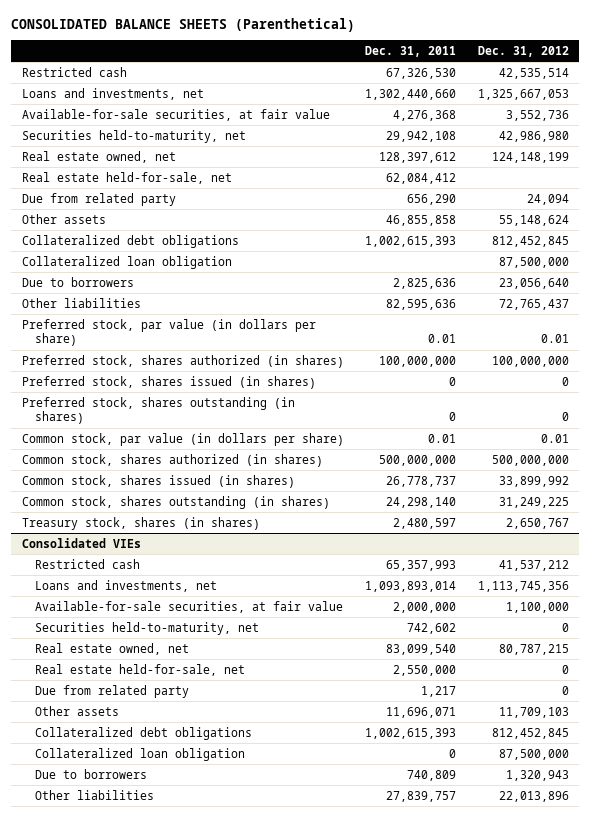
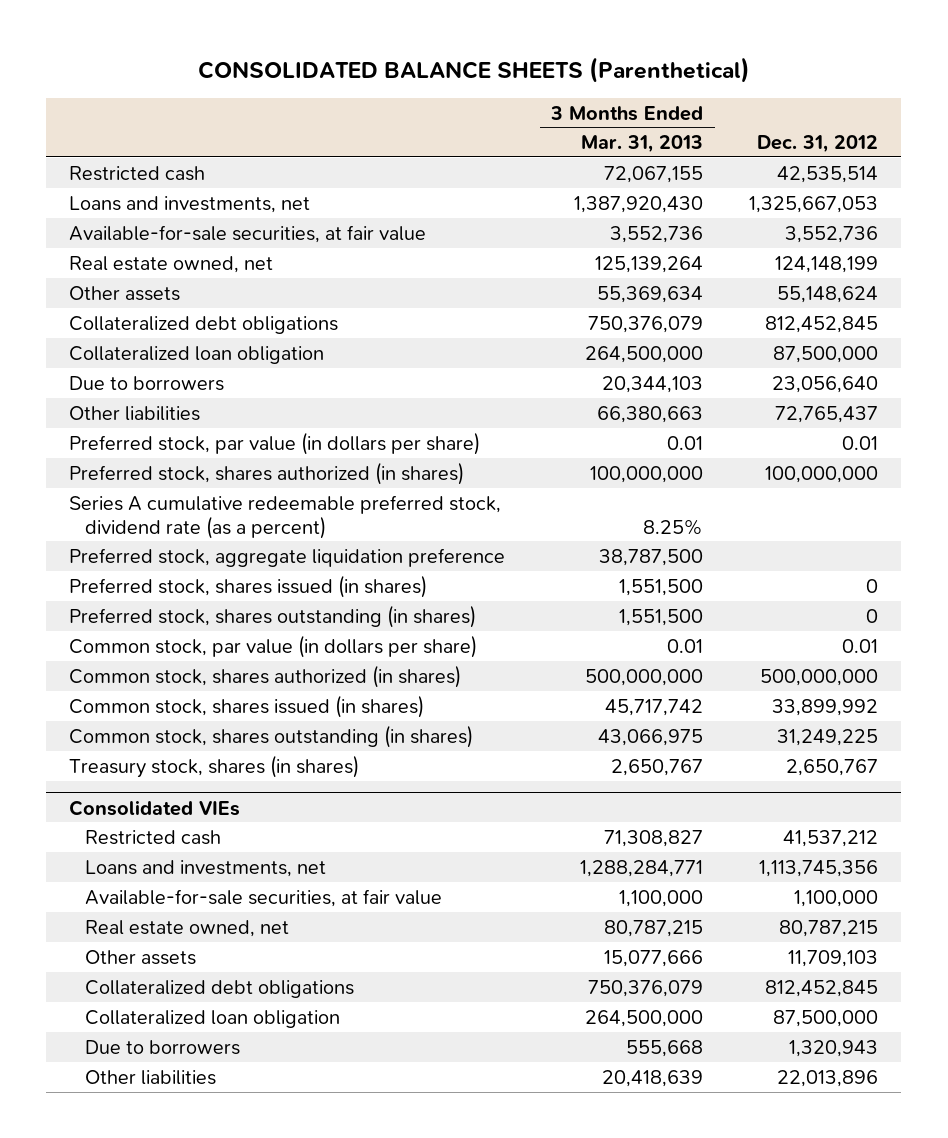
- | Dec. 31, 2011 | Dec. 31, 2012
+ | 3 Months Ended Mar. 31, 2013 | Dec. 31, 2012
- Securities held-to-maturity, net | 29,942,108 | 42,986,980
- Real estate held-for-sale, net | 62,084,412 |
- Due from related party | 656,290 | 24,094
+ Series A cumulative redeemable preferred stock, dividend rate (as a percent) | 8.25% |
+ Preferred stock, aggregate liquidation preference | 38,787,500 |
@ Consolidated VIEs
- Securities held-to-maturity, net | 742,602 | 0
- Real estate held-for-sale, net | 2,550,000 | 0
- Due from related party | 1,217 | 0

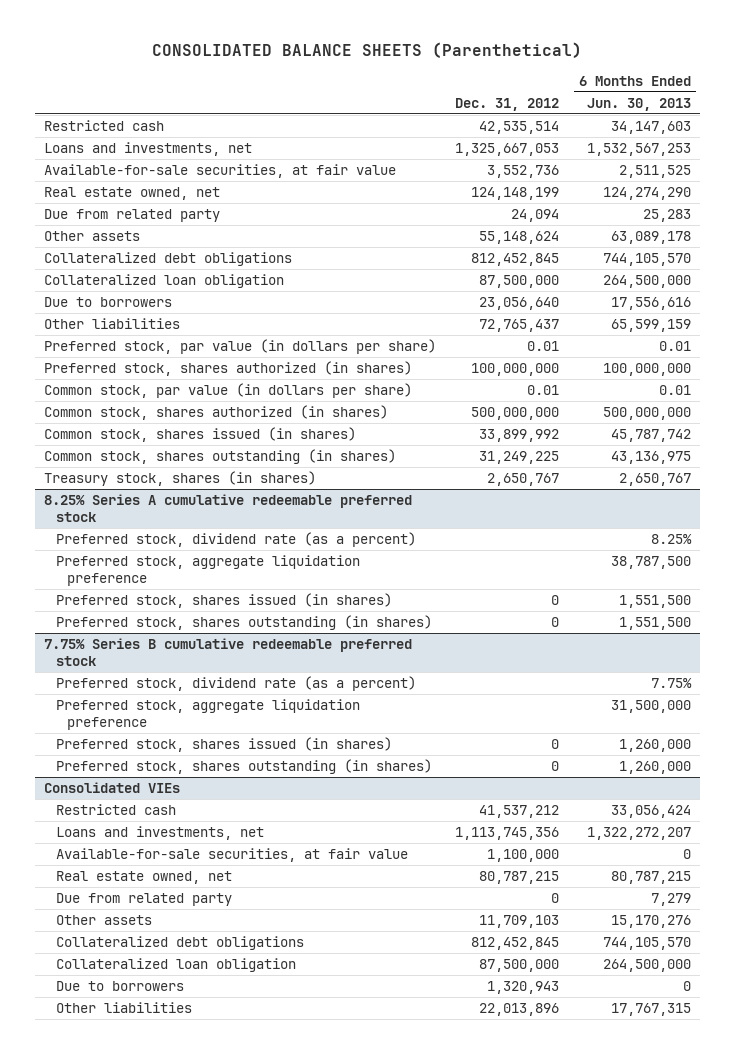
- | 3 Months Ended Mar. 31, 2013 | Dec. 31, 2012
+ | Dec. 31, 2012 | 6 Months Ended Jun. 30, 2013
+ Due from related party | 24,094 | 25,283
- Series A cumulative redeemable preferred stock, dividend rate (as a percent) | 8.25% |
- Preferred stock, aggregate liquidation preference | 38,787,500 |
- Preferred stock, shares issued (in shares) | 1,551,500 | 0
- Preferred stock, shares outstanding (in shares) | 1,551,500 | 0
+ 8.25% Series A cumulative redeemable preferred stock
+ Preferred stock, dividend rate (as a percent) | | 8.25%
+ Preferred stock, aggregate liquidation preference | | 38,787,500
+ Preferred stock, shares issued (in shares) | 0 | 1,551,500
+ Preferred stock, shares outstanding (in shares) | 0 | 1,551,500
+ 7.75% Series B cumulative redeemable preferred stock
+ Preferred stock, dividend rate (as a percent) | | 7.75%
+ Preferred stock, aggregate liquidation preference | | 31,500,000
+ Preferred stock, shares issued (in shares) | 0 | 1,260,000
+ Preferred stock, shares outstanding (in shares) | 0 | 1,260,000
@ Consolidated VIEs
+ Due from related party | 0 | 7,279

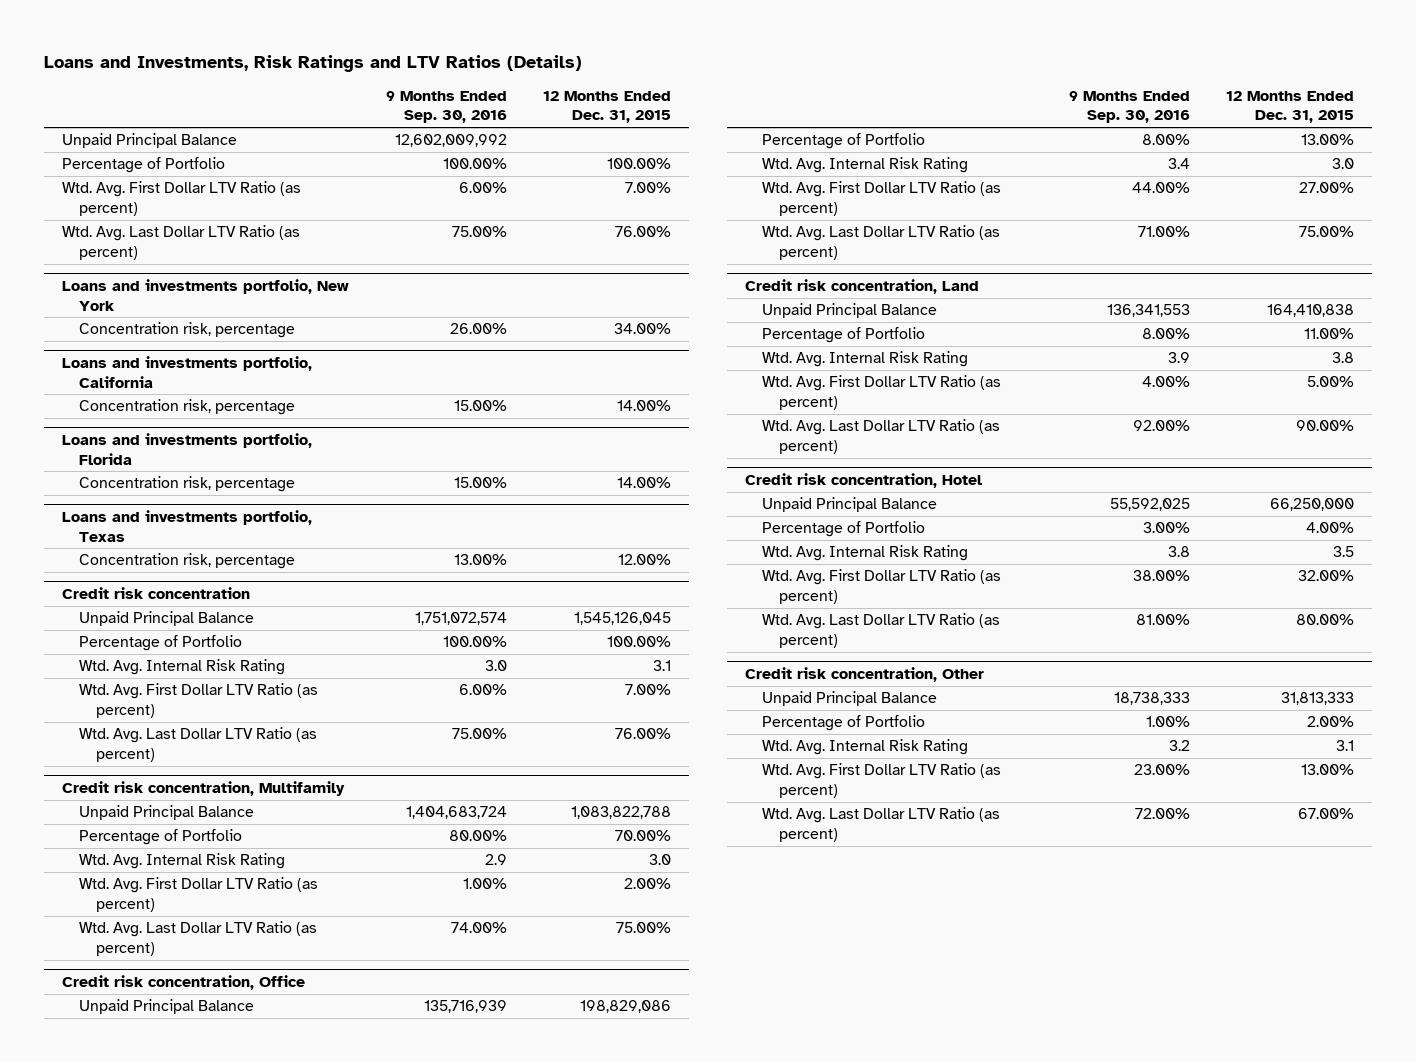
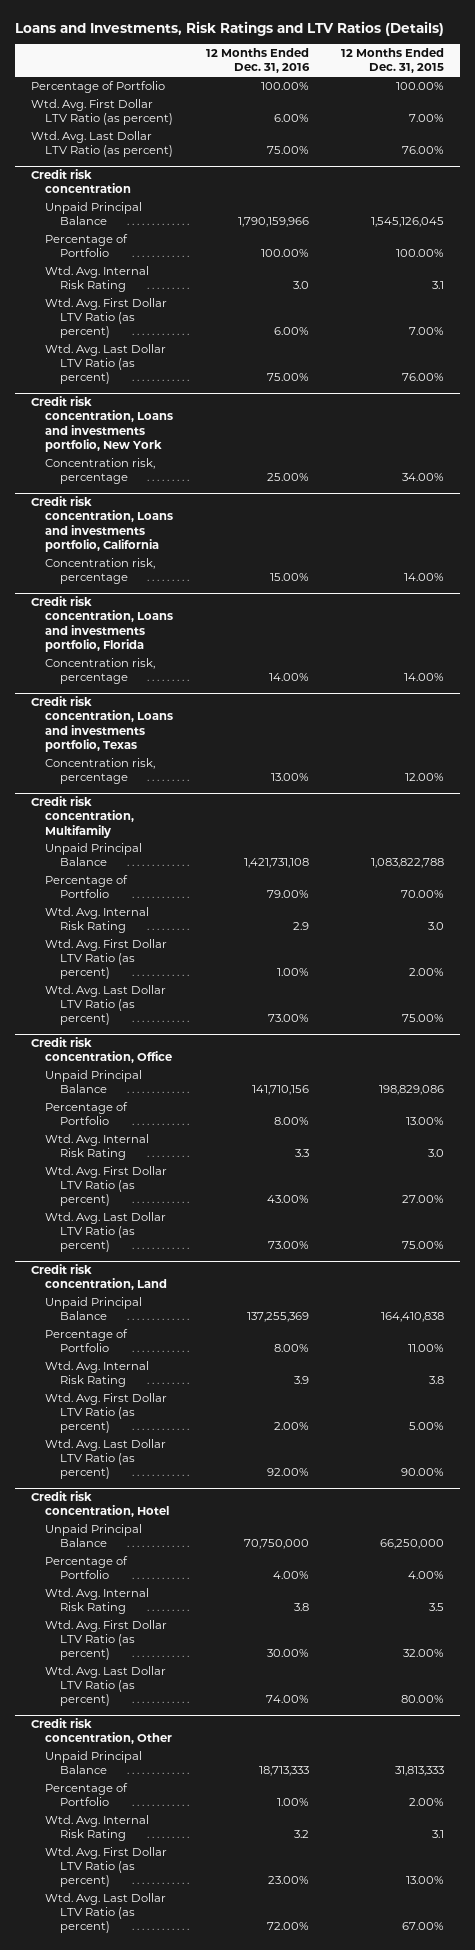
- | 9 Months Ended Sep. 30, 2016 | 12 Months Ended Dec. 31, 2015
+ | 12 Months Ended Dec. 31, 2016 | 12 Months Ended Dec. 31, 2015
- Unpaid Principal Balance | 12,602,009,992 |
- Loans and investments portfolio, New York
- Concentration risk, percentage | 26.00% | 34.00%
- Loans and investments portfolio, California
- Concentration risk, percentage | 15.00% | 14.00%
- Loans and investments portfolio, Florida
- Concentration risk, percentage | 15.00% | 14.00%
- Loans and investments portfolio, Texas
- Concentration risk, percentage | 13.00% | 12.00%
+ Credit risk concentration, Loans and investments portfolio, New York
+ Concentration risk, percentage | 25.00% | 34.00%
+ Credit risk concentration, Loans and investments portfolio, California
+ Concentration risk, percentage | 15.00% | 14.00%
+ Credit risk concentration, Loans and investments portfolio, Florida
+ Concentration risk, percentage | 14.00% | 14.00%
+ Credit risk concentration, Loans and investments portfolio, Texas
+ Concentration risk, percentage | 13.00% | 12.00%

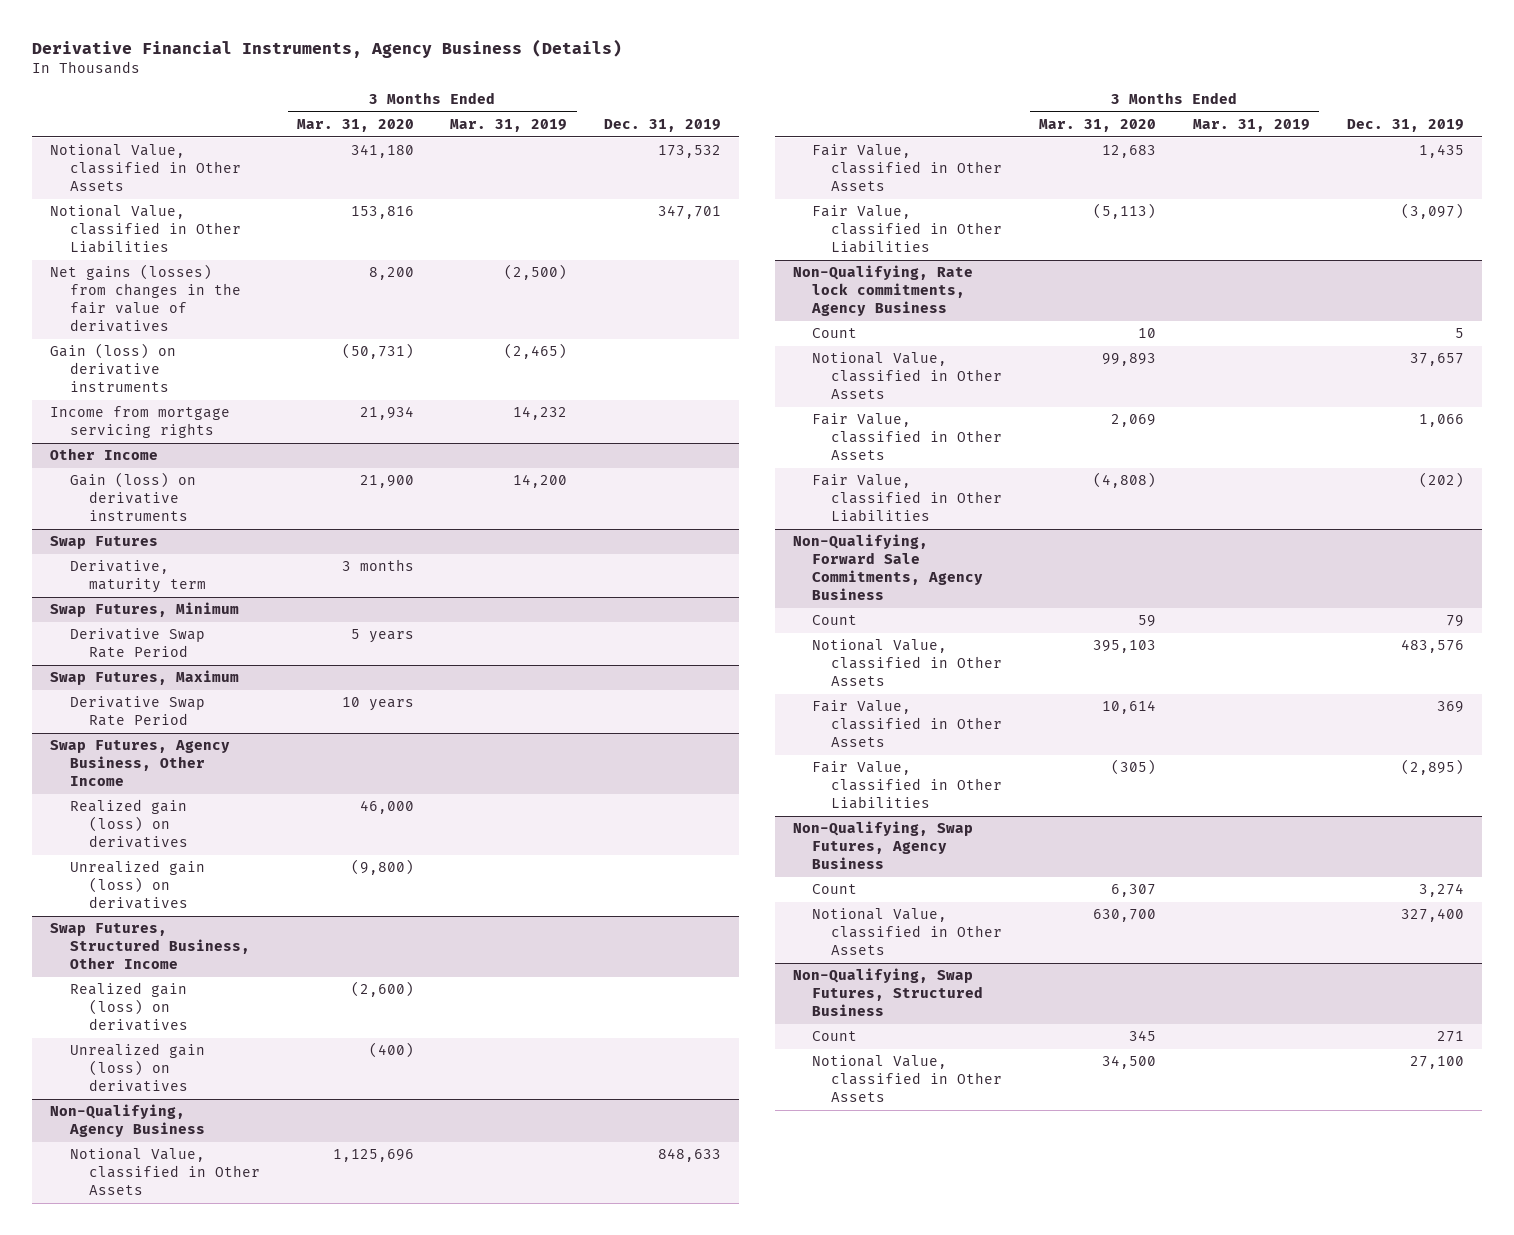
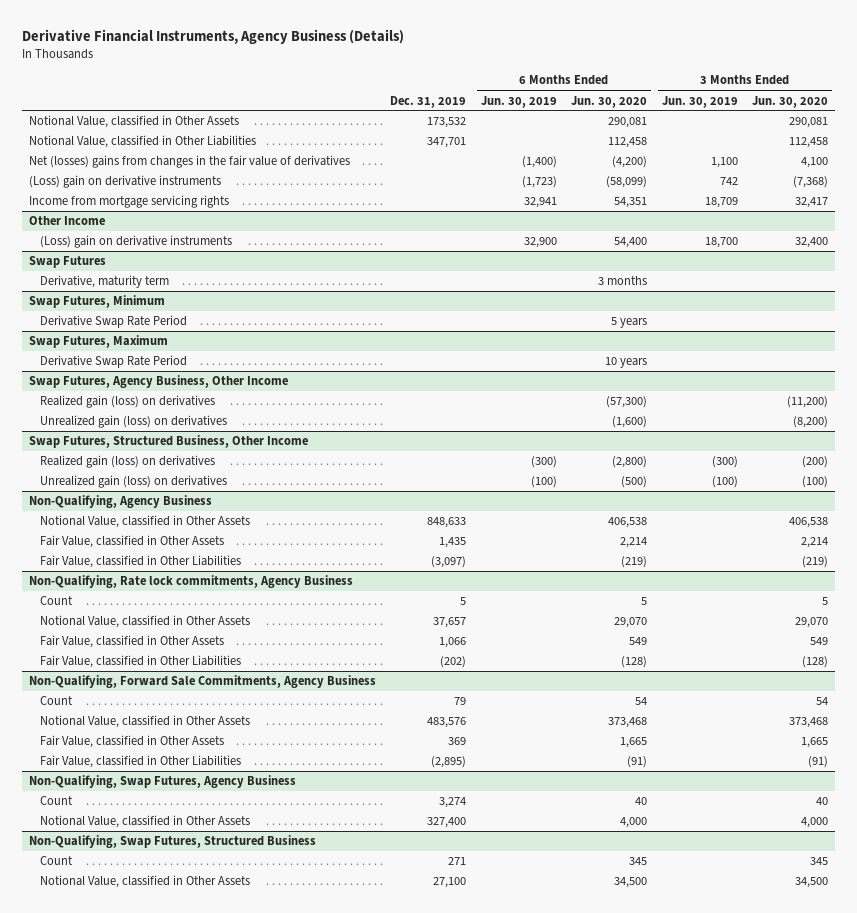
- | 3 Months Ended Mar. 31, 2020 | 3 Months Ended Mar. 31, 2019 | Dec. 31, 2019
+ | Dec. 31, 2019 | 6 Months Ended Jun. 30, 2019 | 6 Months Ended Jun. 30, 2020 | 3 Months Ended Jun. 30, 2019 | 3 Months Ended Jun. 30, 2020
- Net gains (losses) from changes in the fair value of derivatives | 8,200 | (2,500) |
- Gain (loss) on derivative instruments | (50,731) | (2,465) |
+ Net (losses) gains from changes in the fair value of derivatives | | (1,400) | (4,200) | 1,100 | 4,100
+ (Loss) gain on derivative instruments | | (1,723) | (58,099) | 742 | (7,368)
@ Other Income
- Gain (loss) on derivative instruments | 21,900 | 14,200 |
+ (Loss) gain on derivative instruments | | 32,900 | 54,400 | 18,700 | 32,400

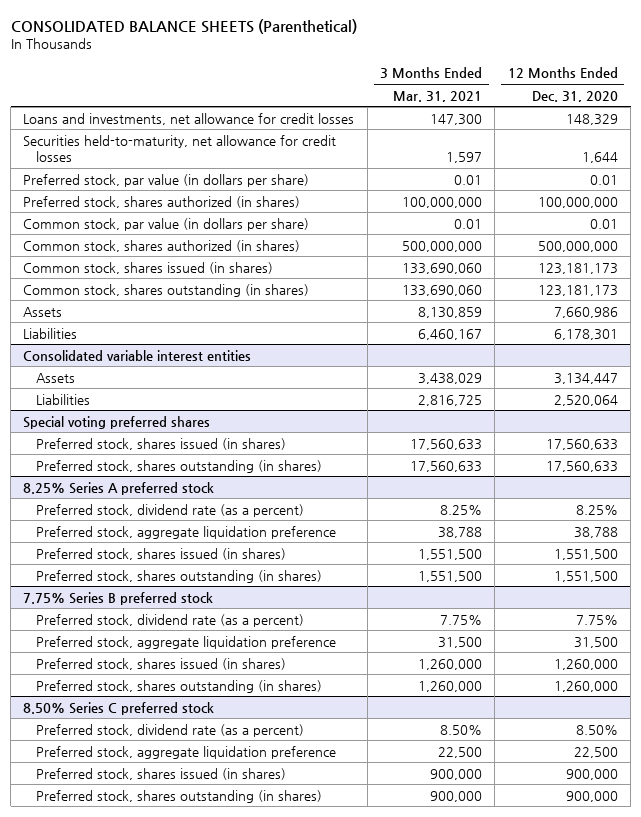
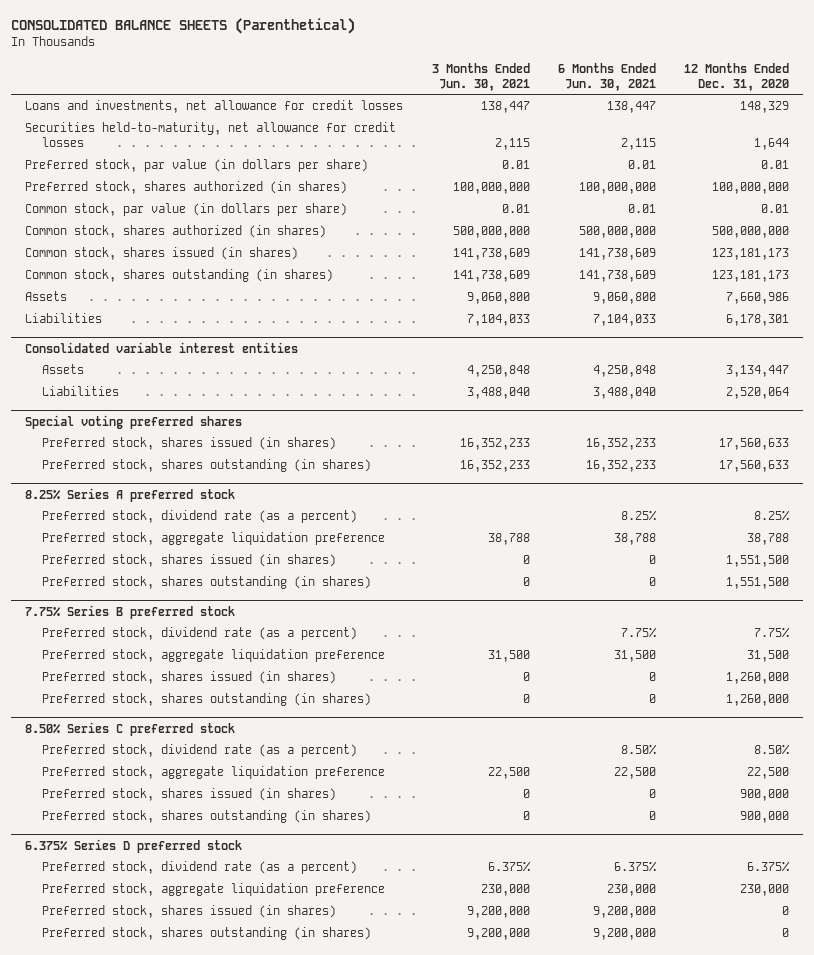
- | 3 Months Ended Mar. 31, 2021 | 12 Months Ended Dec. 31, 2020
+ | 3 Months Ended Jun. 30, 2021 | 6 Months Ended Jun. 30, 2021 | 12 Months Ended Dec. 31, 2020
+ 6.375% Series D preferred stock
+ Preferred stock, dividend rate (as a percent) | 6.375% | 6.375% | 6.375%
+ Preferred stock, aggregate liquidation preference | 230,000 | 230,000 | 230,000
+ Preferred stock, shares issued (in shares) | 9,200,000 | 9,200,000 | 0
+ Preferred stock, shares outstanding (in shares) | 9,200,000 | 9,200,000 | 0

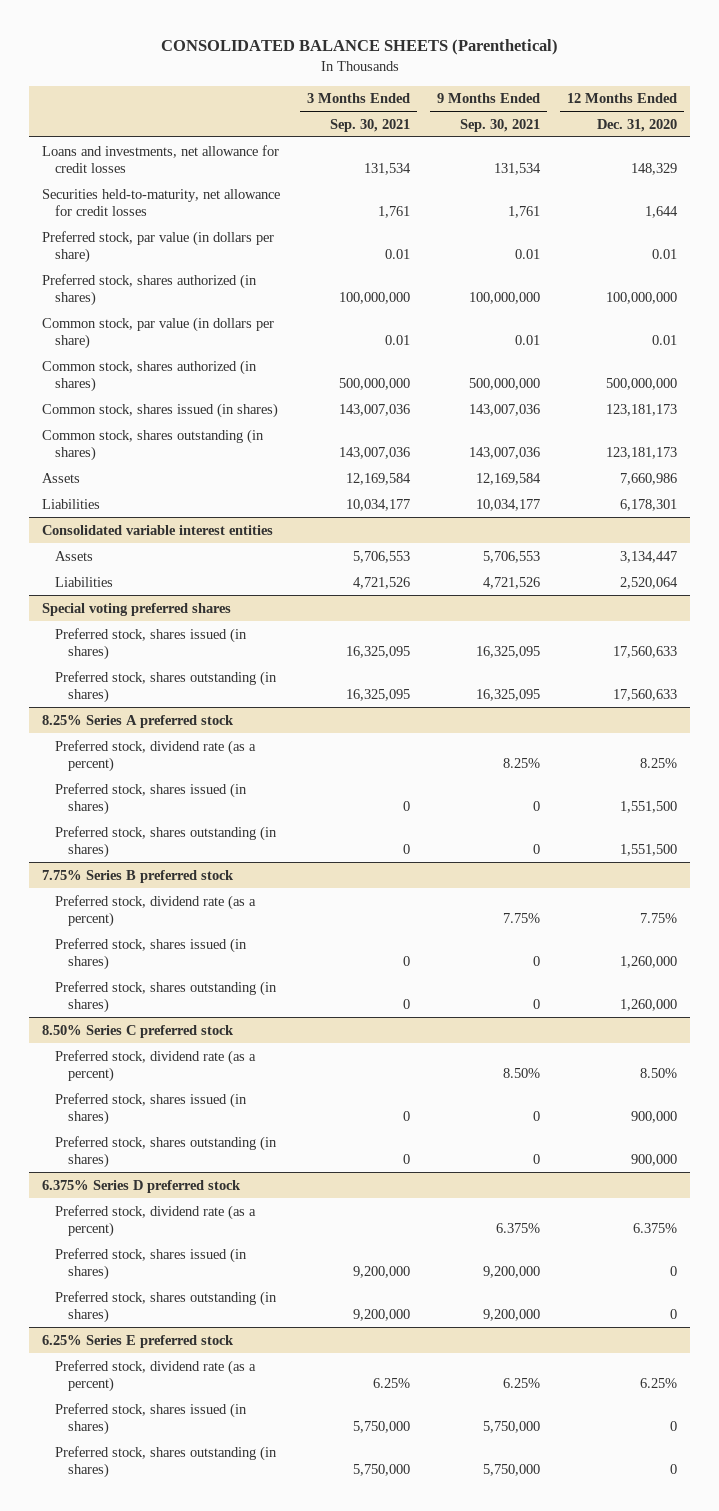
- | 3 Months Ended Jun. 30, 2021 | 6 Months Ended Jun. 30, 2021 | 12 Months Ended Dec. 31, 2020
+ | 3 Months Ended Sep. 30, 2021 | 9 Months Ended Sep. 30, 2021 | 12 Months Ended Dec. 31, 2020
@ 8.25% Series A preferred stock
- Preferred stock, aggregate liquidation preference | 38,788 | 38,788 | 38,788
@ 7.75% Series B preferred stock
- Preferred stock, aggregate liquidation preference | 31,500 | 31,500 | 31,500
@ 8.50% Series C preferred stock
- Preferred stock, aggregate liquidation preference | 22,500 | 22,500 | 22,500
@ 6.375% Series D preferred stock
- Preferred stock, aggregate liquidation preference | 230,000 | 230,000 | 230,000
+ 6.25% Series E preferred stock
+ Preferred stock, dividend rate (as a percent) | 6.25% | 6.25% | 6.25%
+ Preferred stock, shares issued (in shares) | 5,750,000 | 5,750,000 | 0
+ Preferred stock, shares outstanding (in shares) | 5,750,000 | 5,750,000 | 0

